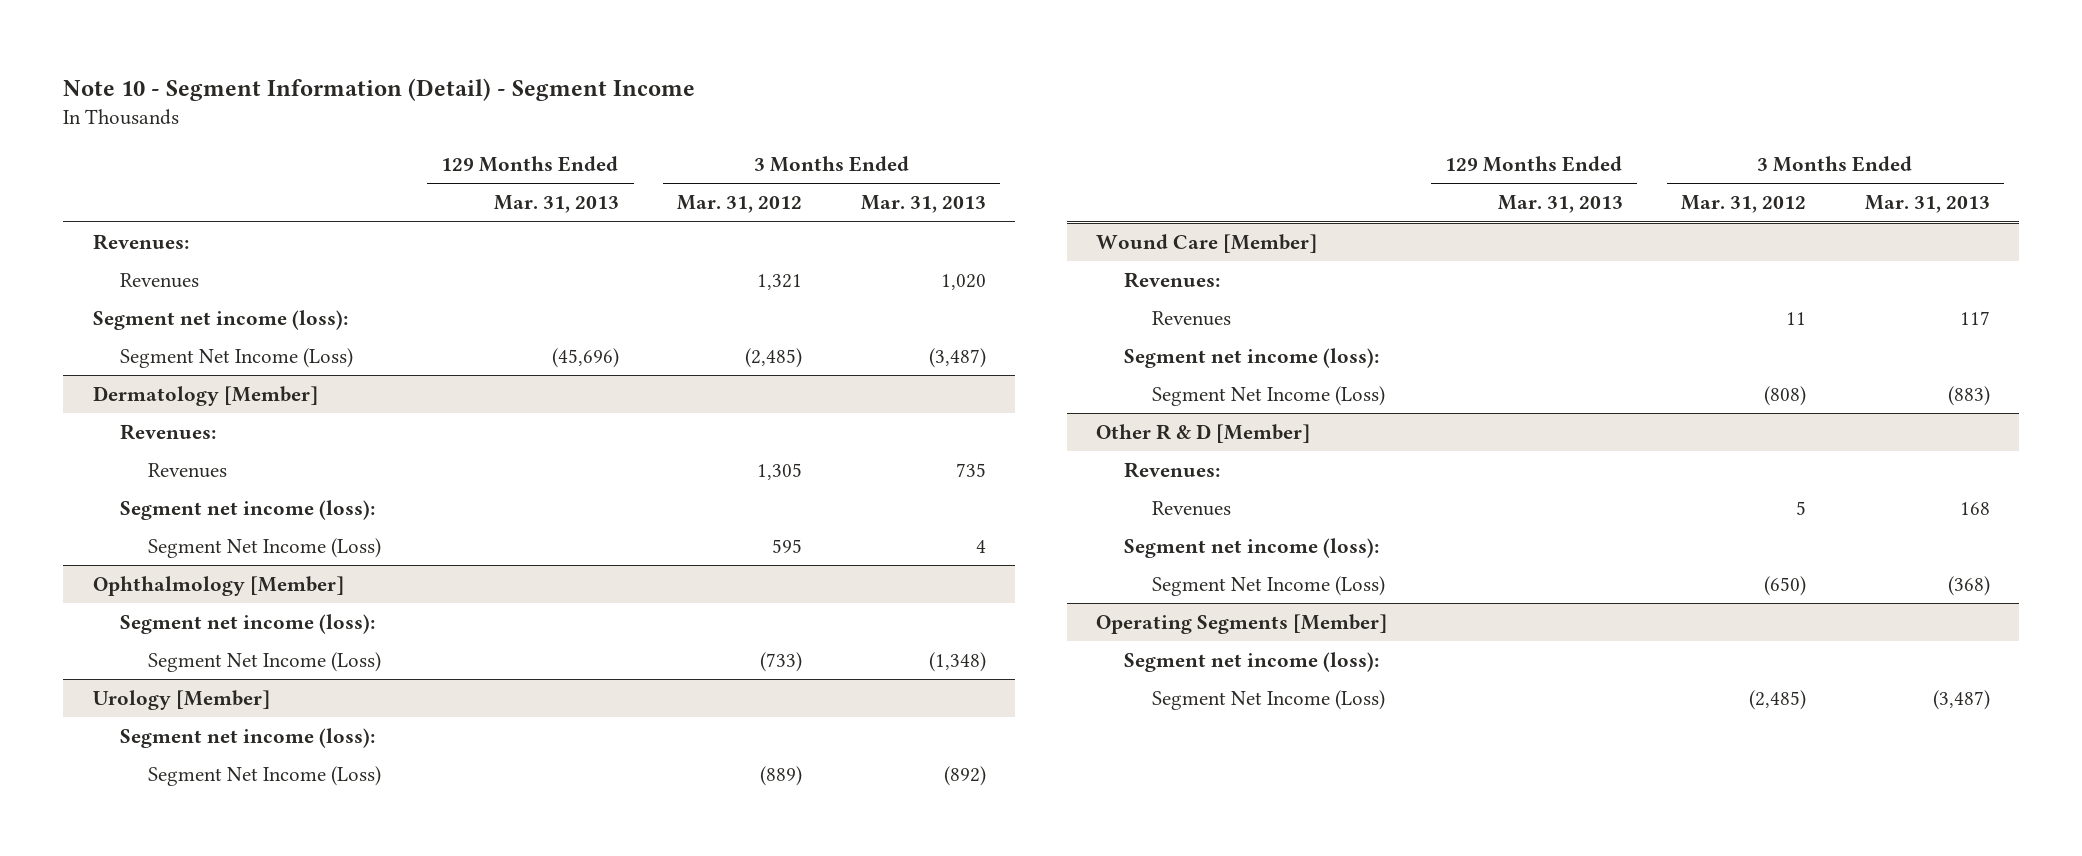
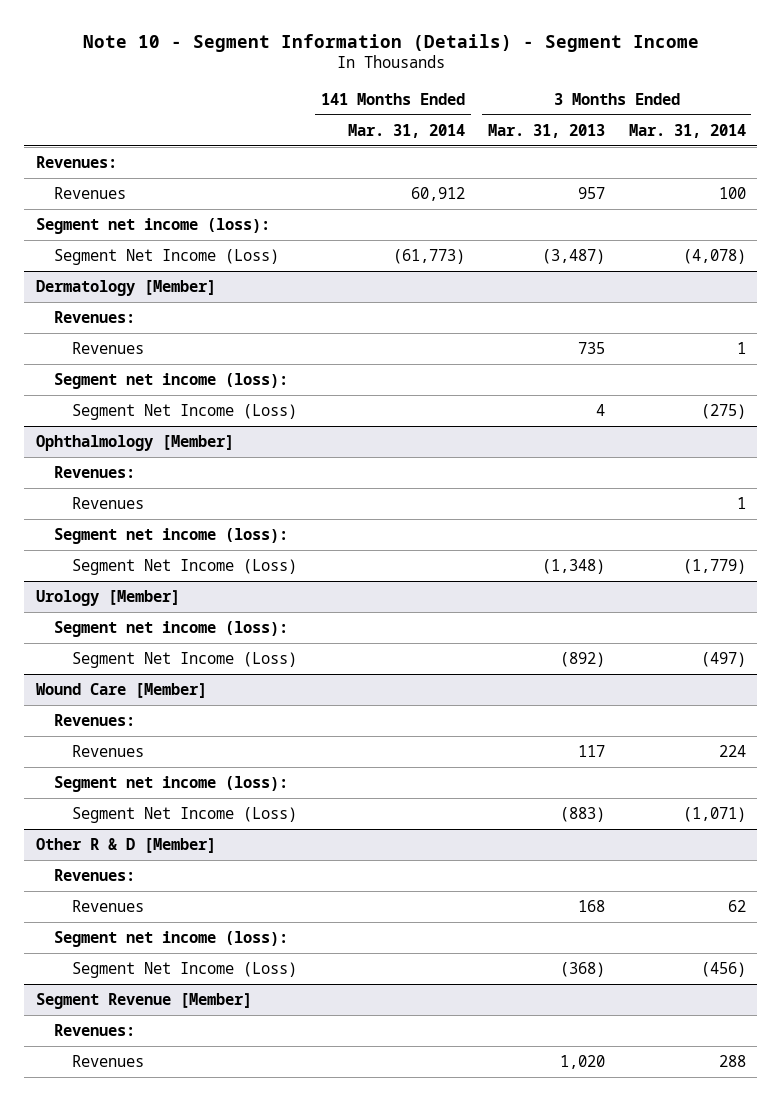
- Note 10 - Segment Information (Detail) - Segment Income
+ Note 10 - Segment Information (Details) - Segment Income
- | 129 Months Ended Mar. 31, 2013 | 3 Months Ended Mar. 31, 2012 | 3 Months Ended Mar. 31, 2013
+ | 141 Months Ended Mar. 31, 2014 | 3 Months Ended Mar. 31, 2013 | 3 Months Ended Mar. 31, 2014
- Revenues | | 1,321 | 1,020
+ Revenues | 60,912 | 957 | 100
@ Ophthalmology [Member]
+ Revenues:
+ Revenues | | | 1
- Operating Segments [Member]
- Segment net income (loss):
- Segment Net Income (Loss) | | (2,485) | (3,487)
+ Segment Revenue [Member]
+ Revenues:
+ Revenues | | 1,020 | 288

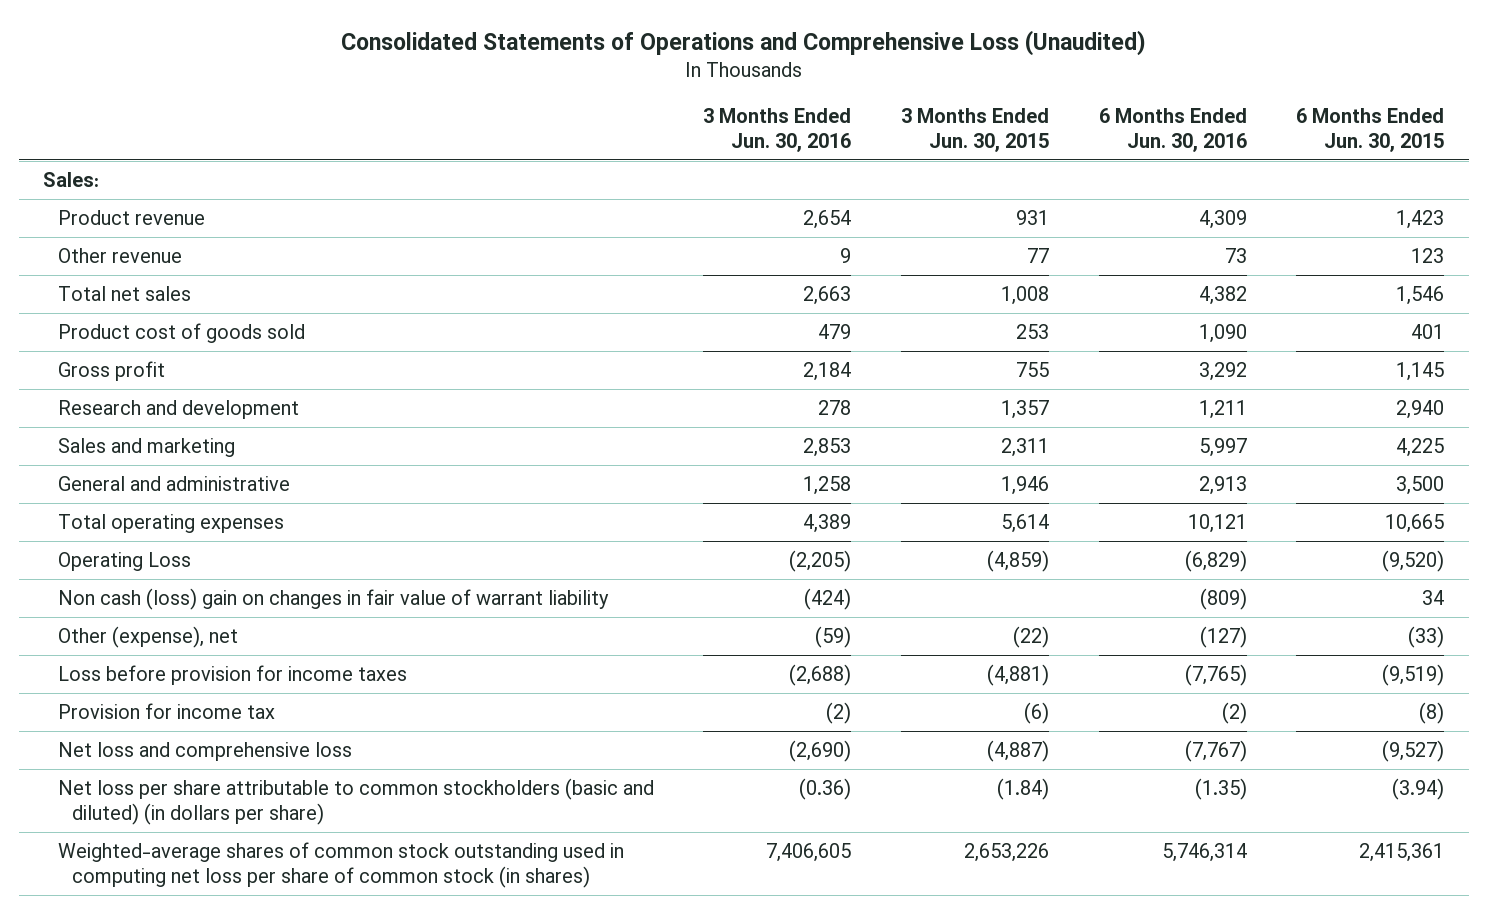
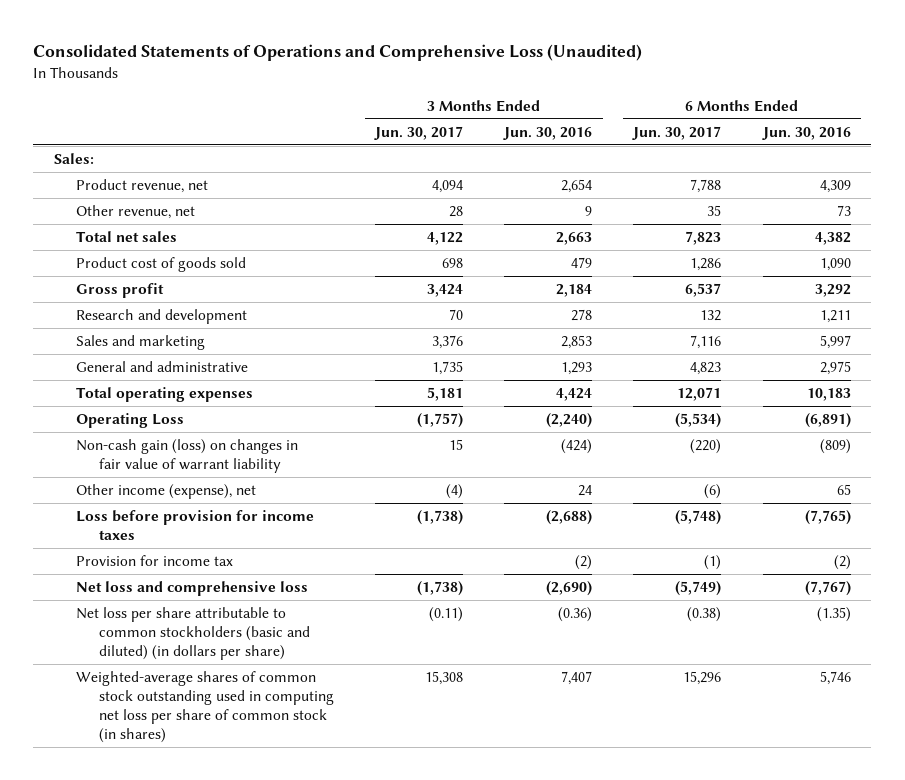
- | 3 Months Ended Jun. 30, 2016 | 3 Months Ended Jun. 30, 2015 | 6 Months Ended Jun. 30, 2016 | 6 Months Ended Jun. 30, 2015
+ | 3 Months Ended Jun. 30, 2017 | 3 Months Ended Jun. 30, 2016 | 6 Months Ended Jun. 30, 2017 | 6 Months Ended Jun. 30, 2016
- Product revenue | 2,654 | 931 | 4,309 | 1,423
- Other revenue | 9 | 77 | 73 | 123
+ Product revenue, net | 4,094 | 2,654 | 7,788 | 4,309
+ Other revenue, net | 28 | 9 | 35 | 73
- General and administrative | 1,258 | 1,946 | 2,913 | 3,500
- Total operating expenses | 4,389 | 5,614 | 10,121 | 10,665
- Operating Loss | (2,205) | (4,859) | (6,829) | (9,520)
- Non cash (loss) gain on changes in fair value of warrant liability | (424) | | (809) | 34
- Other (expense), net | (59) | (22) | (127) | (33)
+ General and administrative | 1,735 | 1,293 | 4,823 | 2,975
+ Total operating expenses | 5,181 | 4,424 | 12,071 | 10,183
+ Operating Loss | (1,757) | (2,240) | (5,534) | (6,891)
+ Non-cash gain (loss) on changes in fair value of warrant liability | 15 | (424) | (220) | (809)
+ Other income (expense), net | (4) | 24 | (6) | 65
- Weighted-average shares of common stock outstanding used in computing net loss per share of common stock (in shares) | 7,406,605 | 2,653,226 | 5,746,314 | 2,415,361
+ Weighted-average shares of common stock outstanding used in computing net loss per share of common stock (in shares) | 15,308 | 7,407 | 15,296 | 5,746

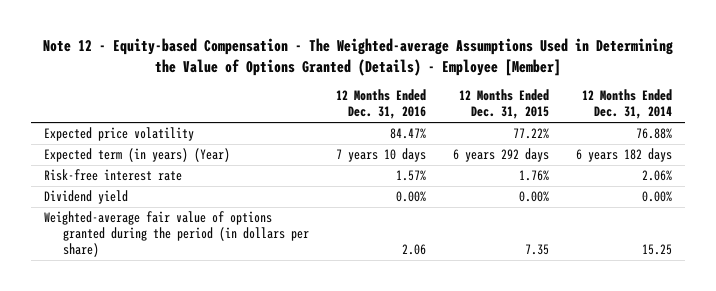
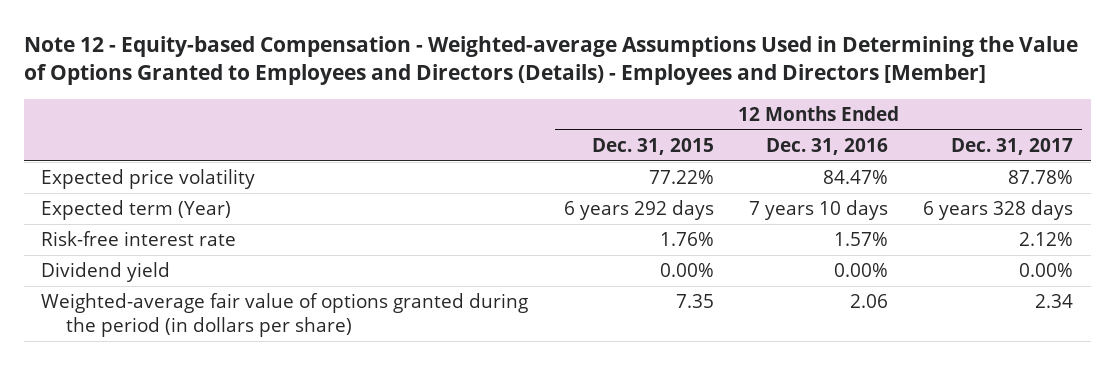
- Note 12 - Equity-based Compensation - The Weighted-average Assumptions Used in Determining the Value of Options Granted (Details) - Employee [Member]
+ Note 12 - Equity-based Compensation - Weighted-average Assumptions Used in Determining the Value of Options Granted to Employees and Directors (Details) - Employees and Directors [Member]
- | 12 Months Ended Dec. 31, 2016 | 12 Months Ended Dec. 31, 2015 | 12 Months Ended Dec. 31, 2014
+ | 12 Months Ended Dec. 31, 2015 | 12 Months Ended Dec. 31, 2016 | 12 Months Ended Dec. 31, 2017
- Expected term (in years) (Year) | 7 years 10 days | 6 years 292 days | 6 years 182 days
+ Expected term (Year) | 6 years 292 days | 7 years 10 days | 6 years 328 days

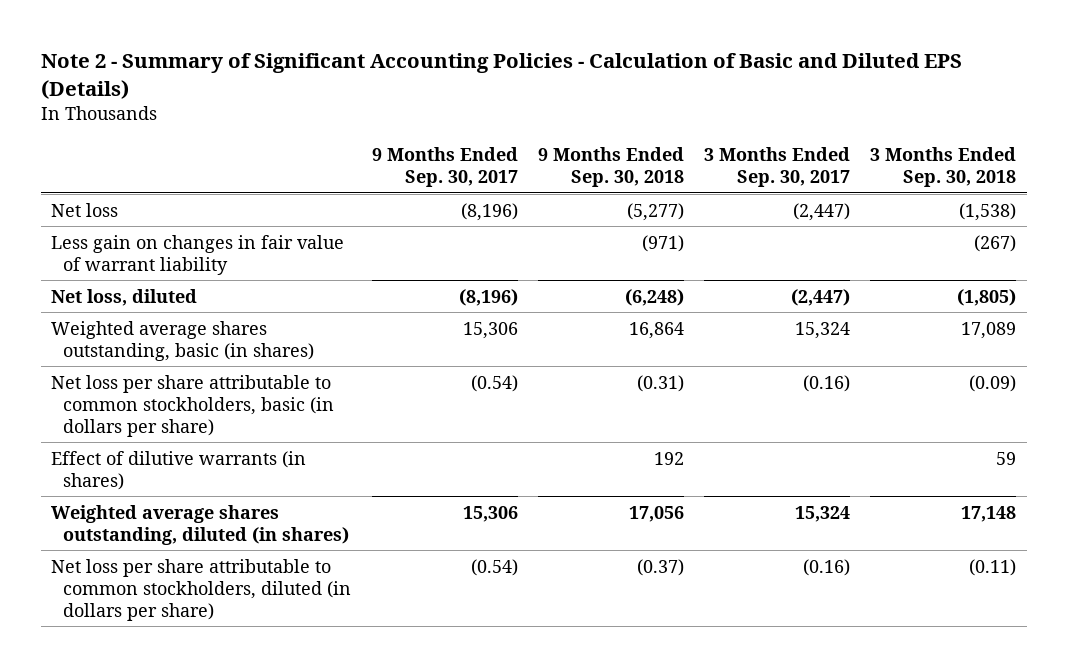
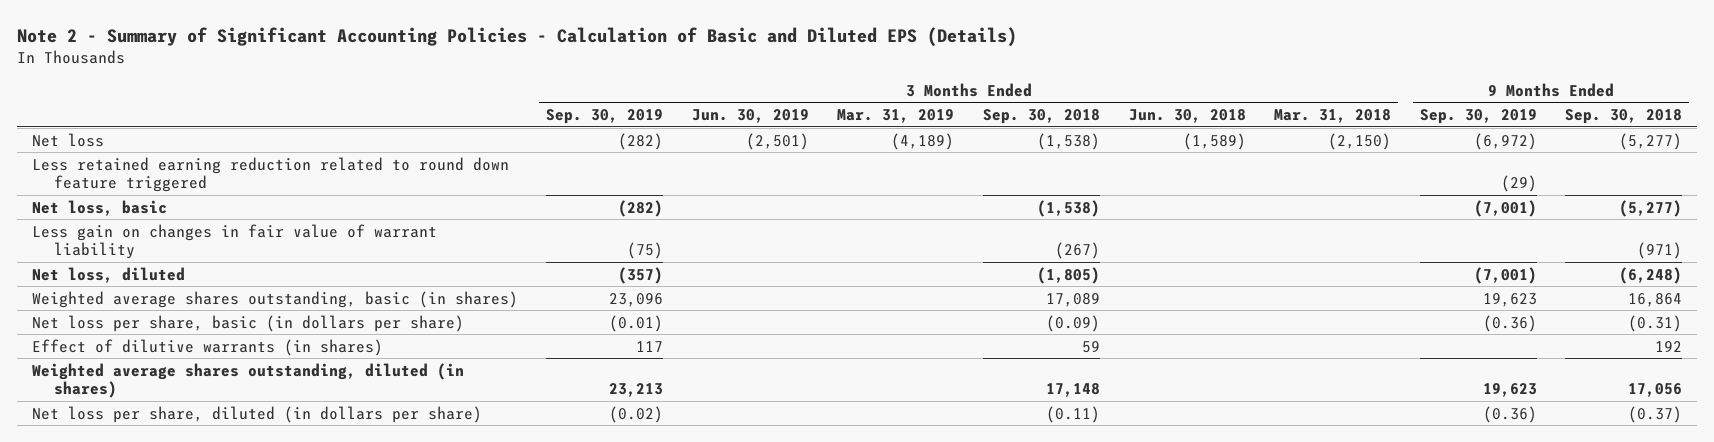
- | 9 Months Ended Sep. 30, 2017 | 9 Months Ended Sep. 30, 2018 | 3 Months Ended Sep. 30, 2017 | 3 Months Ended Sep. 30, 2018
+ | 3 Months Ended Sep. 30, 2019 | 3 Months Ended Jun. 30, 2019 | 3 Months Ended Mar. 31, 2019 | 3 Months Ended Sep. 30, 2018 | 3 Months Ended Jun. 30, 2018 | 3 Months Ended Mar. 31, 2018 | 9 Months Ended Sep. 30, 2019 | 9 Months Ended Sep. 30, 2018
+ Less retained earning reduction related to round down feature triggered | | | | | | | (29) |
+ Net loss, basic | (282) | | | (1,538) | | | (7,001) | (5,277)
- Net loss per share attributable to common stockholders, basic (in dollars per share) | (0.54) | (0.31) | (0.16) | (0.09)
+ Net loss per share, basic (in dollars per share) | (0.01) | | | (0.09) | | | (0.36) | (0.31)
- Net loss per share attributable to common stockholders, diluted (in dollars per share) | (0.54) | (0.37) | (0.16) | (0.11)
+ Net loss per share, diluted (in dollars per share) | (0.02) | | | (0.11) | | | (0.36) | (0.37)

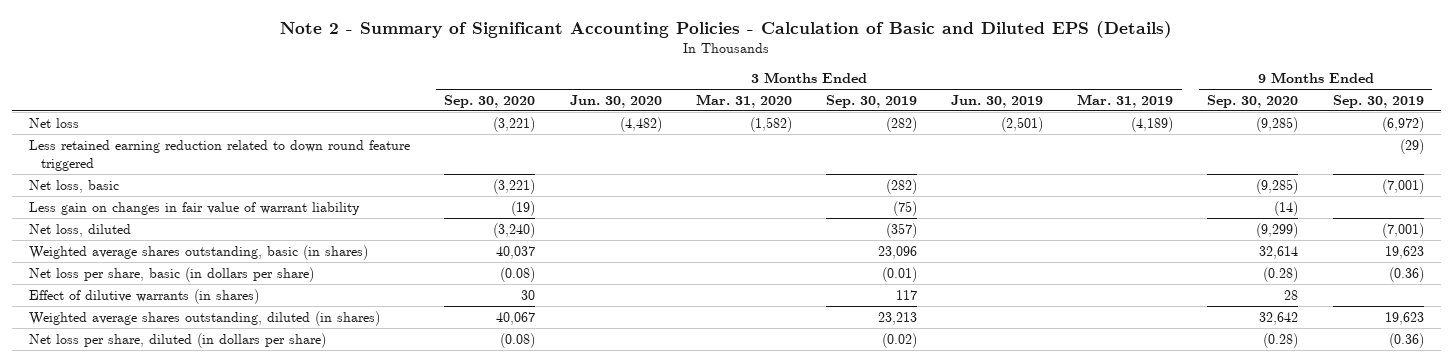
- | 3 Months Ended Sep. 30, 2019 | 3 Months Ended Jun. 30, 2019 | 3 Months Ended Mar. 31, 2019 | 3 Months Ended Sep. 30, 2018 | 3 Months Ended Jun. 30, 2018 | 3 Months Ended Mar. 31, 2018 | 9 Months Ended Sep. 30, 2019 | 9 Months Ended Sep. 30, 2018
+ | 3 Months Ended Sep. 30, 2020 | 3 Months Ended Jun. 30, 2020 | 3 Months Ended Mar. 31, 2020 | 3 Months Ended Sep. 30, 2019 | 3 Months Ended Jun. 30, 2019 | 3 Months Ended Mar. 31, 2019 | 9 Months Ended Sep. 30, 2020 | 9 Months Ended Sep. 30, 2019
- Less retained earning reduction related to round down feature triggered | | | | | | | (29) |
+ Less retained earning reduction related to down round feature triggered | | | | | | | | (29)

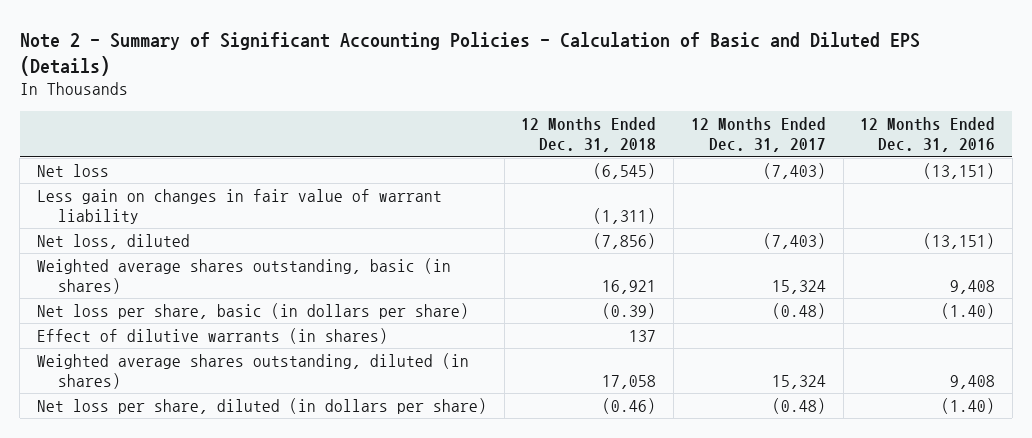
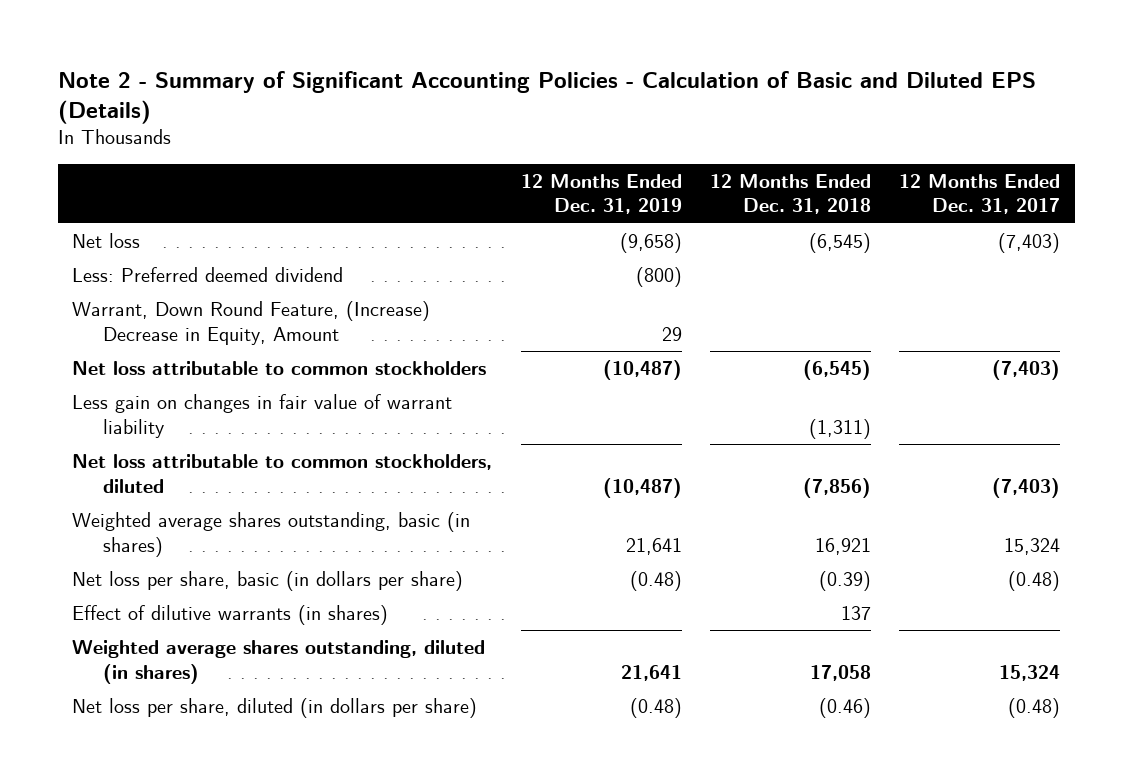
- | 12 Months Ended Dec. 31, 2018 | 12 Months Ended Dec. 31, 2017 | 12 Months Ended Dec. 31, 2016
+ | 12 Months Ended Dec. 31, 2019 | 12 Months Ended Dec. 31, 2018 | 12 Months Ended Dec. 31, 2017
+ Less: Preferred deemed dividend | (800) | |
+ Warrant, Down Round Feature, (Increase) Decrease in Equity, Amount | 29 | |
+ Net loss attributable to common stockholders | (10,487) | (6,545) | (7,403)
- Net loss, diluted | (7,856) | (7,403) | (13,151)
+ Net loss attributable to common stockholders, diluted | (10,487) | (7,856) | (7,403)

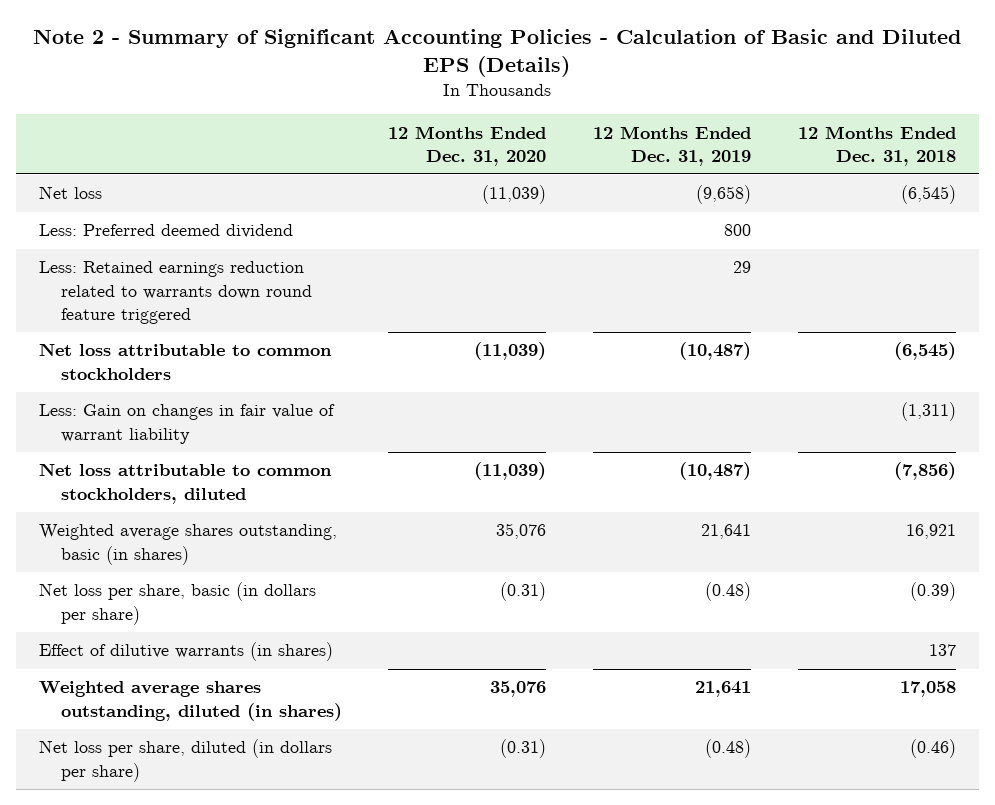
- | 12 Months Ended Dec. 31, 2019 | 12 Months Ended Dec. 31, 2018 | 12 Months Ended Dec. 31, 2017
+ | 12 Months Ended Dec. 31, 2020 | 12 Months Ended Dec. 31, 2019 | 12 Months Ended Dec. 31, 2018
- Less: Preferred deemed dividend | (800) | |
- Warrant, Down Round Feature, (Increase) Decrease in Equity, Amount | 29 | |
+ Less: Preferred deemed dividend | | 800 |
+ Less: Retained earnings reduction related to warrants down round feature triggered | | 29 |
- Less gain on changes in fair value of warrant liability | | (1,311) |
+ Less: Gain on changes in fair value of warrant liability | | | (1,311)

